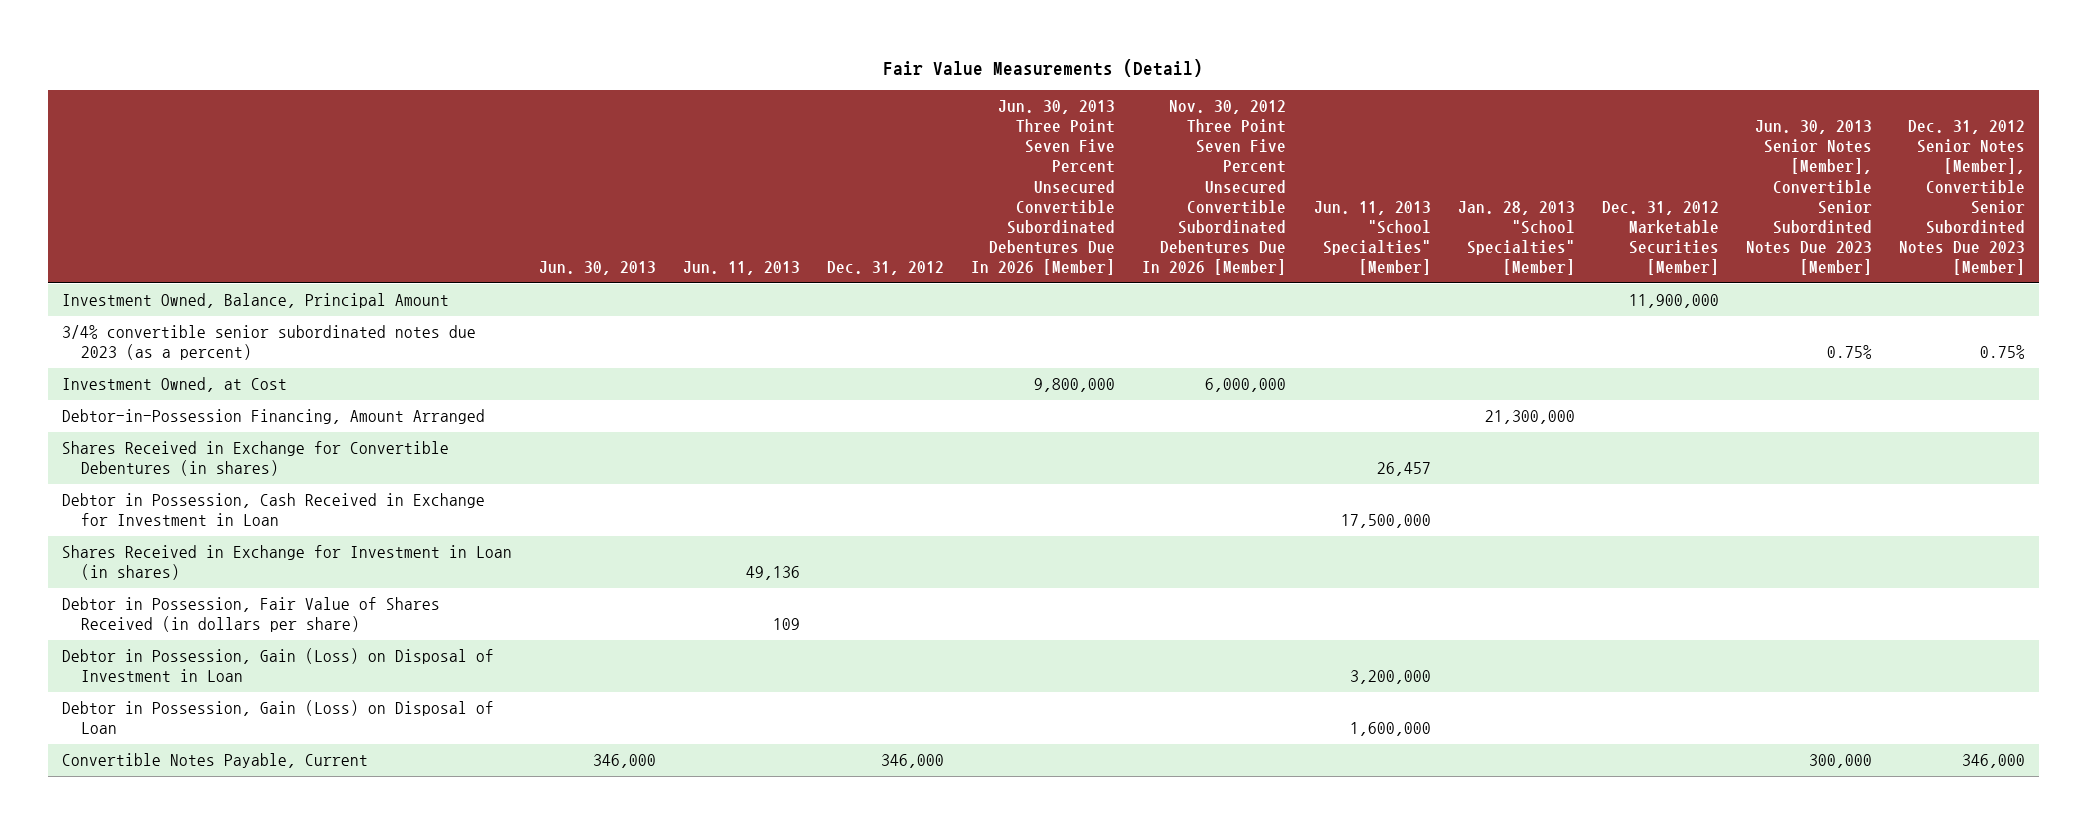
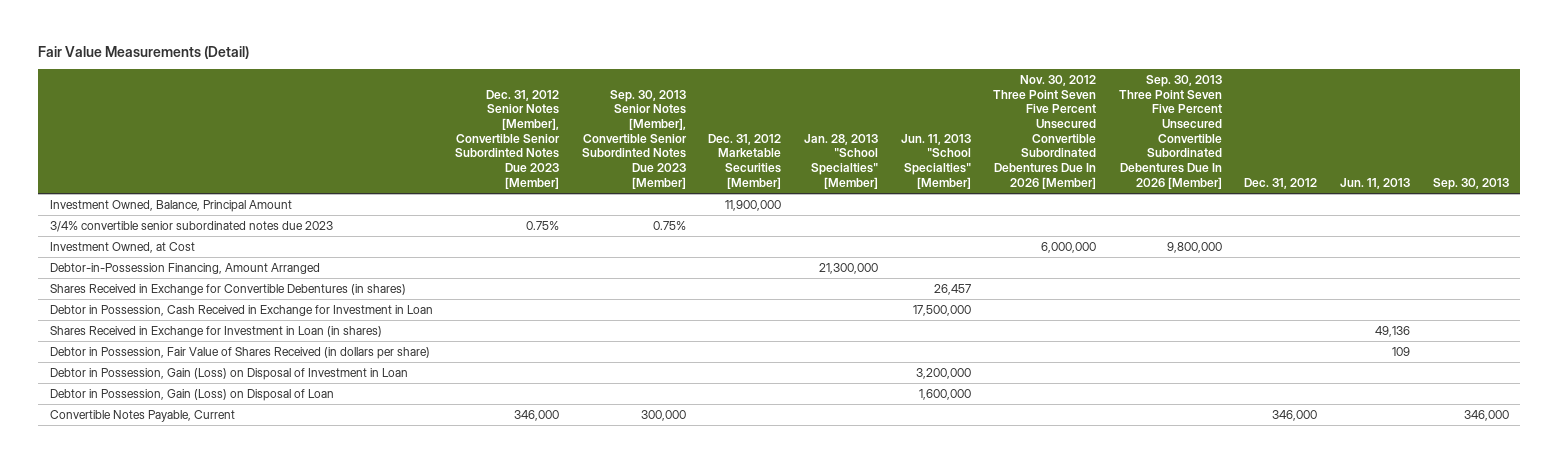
- | Jun. 30, 2013 | Jun. 11, 2013 | Dec. 31, 2012 | Jun. 30, 2013 Three Point Seven Five Percent Unsecured Convertible Subordinated Debentures Due In 2026 [Member] | Nov. 30, 2012 Three Point Seven Five Percent Unsecured Convertible Subordinated Debentures Due In 2026 [Member] | Jun. 11, 2013 "School Specialties" [Member] | Jan. 28, 2013 "School Specialties" [Member] | Dec. 31, 2012 Marketable Securities [Member] | Jun. 30, 2013 Senior Notes [Member], Convertible Senior Subordinted Notes Due 2023 [Member] | Dec. 31, 2012 Senior Notes [Member], Convertible Senior Subordinted Notes Due 2023 [Member]
+ | Dec. 31, 2012 Senior Notes [Member], Convertible Senior Subordinted Notes Due 2023 [Member] | Sep. 30, 2013 Senior Notes [Member], Convertible Senior Subordinted Notes Due 2023 [Member] | Dec. 31, 2012 Marketable Securities [Member] | Jan. 28, 2013 "School Specialties" [Member] | Jun. 11, 2013 "School Specialties" [Member] | Nov. 30, 2012 Three Point Seven Five Percent Unsecured Convertible Subordinated Debentures Due In 2026 [Member] | Sep. 30, 2013 Three Point Seven Five Percent Unsecured Convertible Subordinated Debentures Due In 2026 [Member] | Dec. 31, 2012 | Jun. 11, 2013 | Sep. 30, 2013
- 3/4% convertible senior subordinated notes due 2023 (as a percent) | | | | | | | | | 0.75% | 0.75%
+ 3/4% convertible senior subordinated notes due 2023 | 0.75% | 0.75% | | | | | | | |

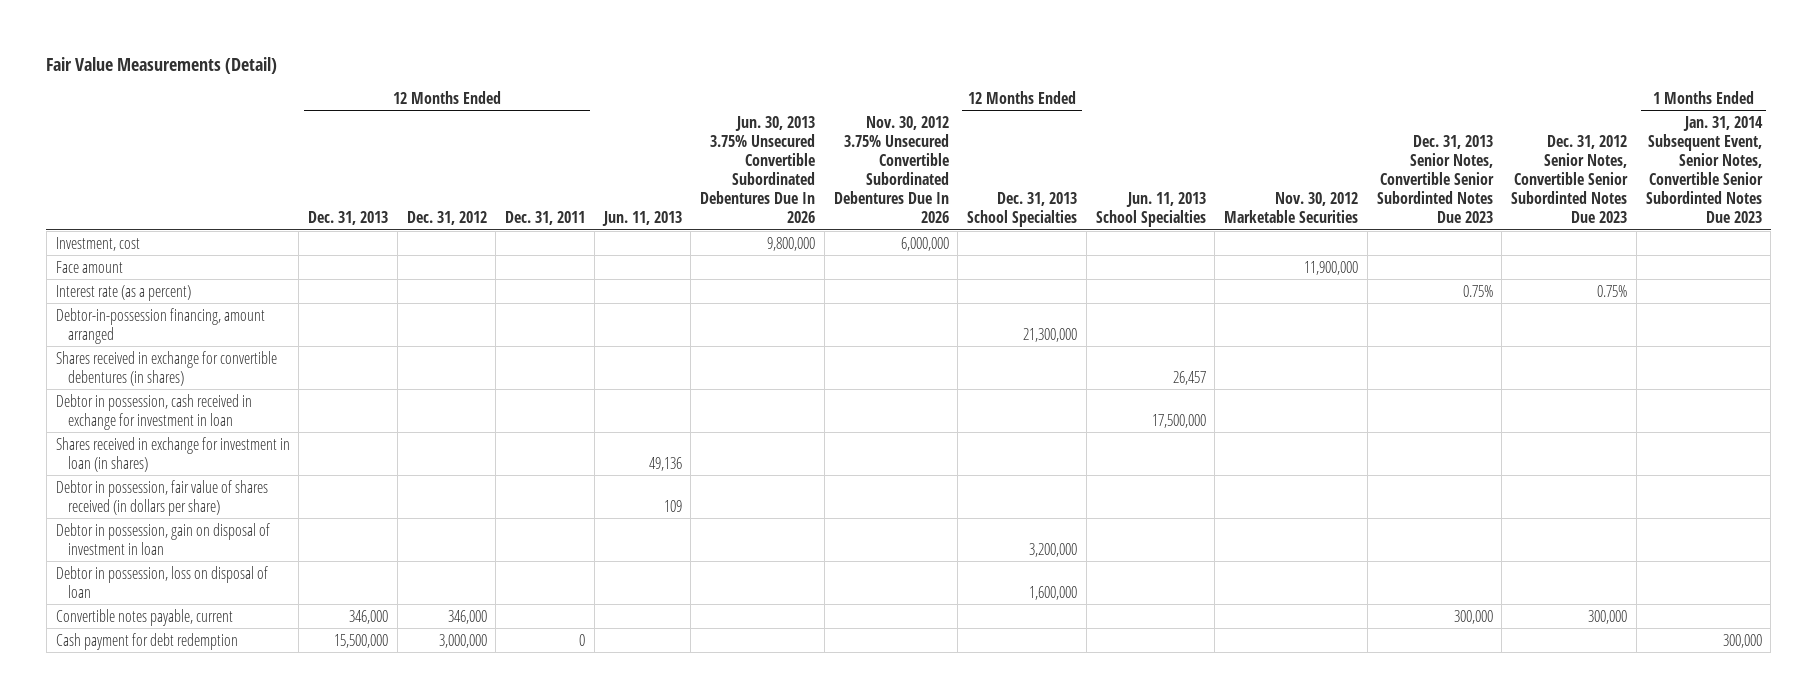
- | Dec. 31, 2012 Senior Notes [Member], Convertible Senior Subordinted Notes Due 2023 [Member] | Sep. 30, 2013 Senior Notes [Member], Convertible Senior Subordinted Notes Due 2023 [Member] | Dec. 31, 2012 Marketable Securities [Member] | Jan. 28, 2013 "School Specialties" [Member] | Jun. 11, 2013 "School Specialties" [Member] | Nov. 30, 2012 Three Point Seven Five Percent Unsecured Convertible Subordinated Debentures Due In 2026 [Member] | Sep. 30, 2013 Three Point Seven Five Percent Unsecured Convertible Subordinated Debentures Due In 2026 [Member] | Dec. 31, 2012 | Jun. 11, 2013 | Sep. 30, 2013
+ | 12 Months Ended Dec. 31, 2013 | 12 Months Ended Dec. 31, 2012 | 12 Months Ended Dec. 31, 2011 | Jun. 11, 2013 | Jun. 30, 2013 3.75% Unsecured Convertible Subordinated Debentures Due In 2026 | Nov. 30, 2012 3.75% Unsecured Convertible Subordinated Debentures Due In 2026 | 12 Months Ended Dec. 31, 2013 School Specialties | Jun. 11, 2013 School Specialties | Nov. 30, 2012 Marketable Securities | Dec. 31, 2013 Senior Notes, Convertible Senior Subordinted Notes Due 2023 | Dec. 31, 2012 Senior Notes, Convertible Senior Subordinted Notes Due 2023 | 1 Months Ended Jan. 31, 2014 Subsequent Event, Senior Notes, Convertible Senior Subordinted Notes Due 2023
- Investment Owned, Balance, Principal Amount | | | 11,900,000 | | | | | | |
- 3/4% convertible senior subordinated notes due 2023 | 0.75% | 0.75% | | | | | | | |
- Investment Owned, at Cost | | | | | | 6,000,000 | 9,800,000 | | |
- Debtor-in-Possession Financing, Amount Arranged | | | | 21,300,000 | | | | | |
- Shares Received in Exchange for Convertible Debentures (in shares) | | | | | 26,457 | | | | |
- Debtor in Possession, Cash Received in Exchange for Investment in Loan | | | | | 17,500,000 | | | | |
- Shares Received in Exchange for Investment in Loan (in shares) | | | | | | | | | 49,136 |
- Debtor in Possession, Fair Value of Shares Received (in dollars per share) | | | | | | | | | 109 |
- Debtor in Possession, Gain (Loss) on Disposal of Investment in Loan | | | | | 3,200,000 | | | | |
- Debtor in Possession, Gain (Loss) on Disposal of Loan | | | | | 1,600,000 | | | | |
- Convertible Notes Payable, Current | 346,000 | 300,000 | | | | | | 346,000 | | 346,000
+ Investment, cost | | | | | 9,800,000 | 6,000,000 | | | | | |
+ Face amount | | | | | | | | | 11,900,000 | | |
+ Interest rate (as a percent) | | | | | | | | | | 0.75% | 0.75% |
+ Debtor-in-possession financing, amount arranged | | | | | | | 21,300,000 | | | | |
+ Shares received in exchange for convertible debentures (in shares) | | | | | | | | 26,457 | | | |
+ Debtor in possession, cash received in exchange for investment in loan | | | | | | | | 17,500,000 | | | |
+ Shares received in exchange for investment in loan (in shares) | | | | 49,136 | | | | | | | |
+ Debtor in possession, fair value of shares received (in dollars per share) | | | | 109 | | | | | | | |
+ Debtor in possession, gain on disposal of investment in loan | | | | | | | 3,200,000 | | | | |
+ Debtor in possession, loss on disposal of loan | | | | | | | 1,600,000 | | | | |
+ Convertible notes payable, current | 346,000 | 346,000 | | | | | | | | 300,000 | 300,000 |
+ Cash payment for debt redemption | 15,500,000 | 3,000,000 | 0 | | | | | | | | | 300,000

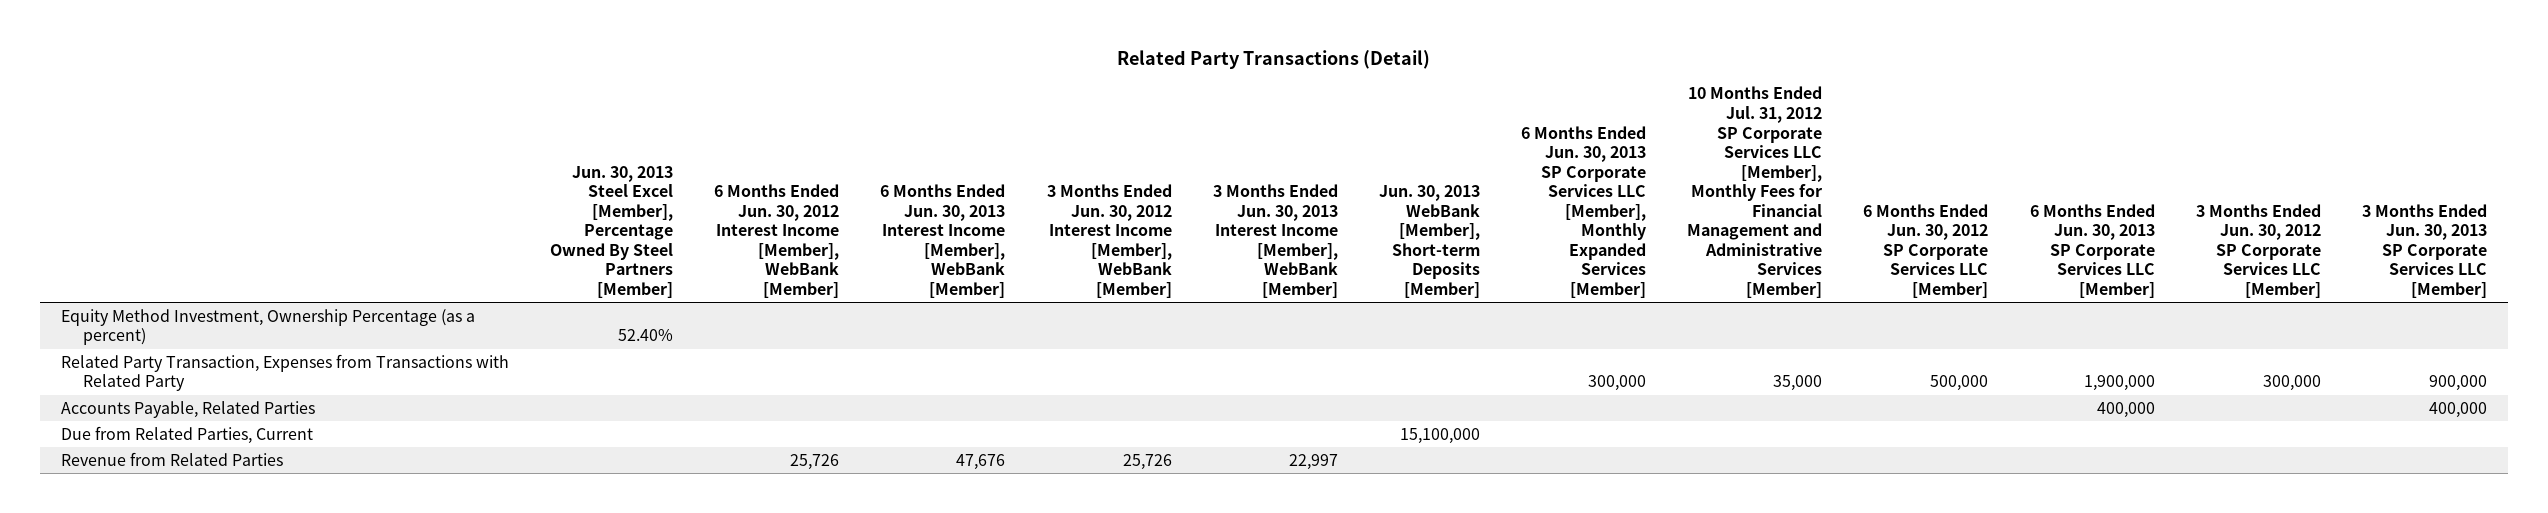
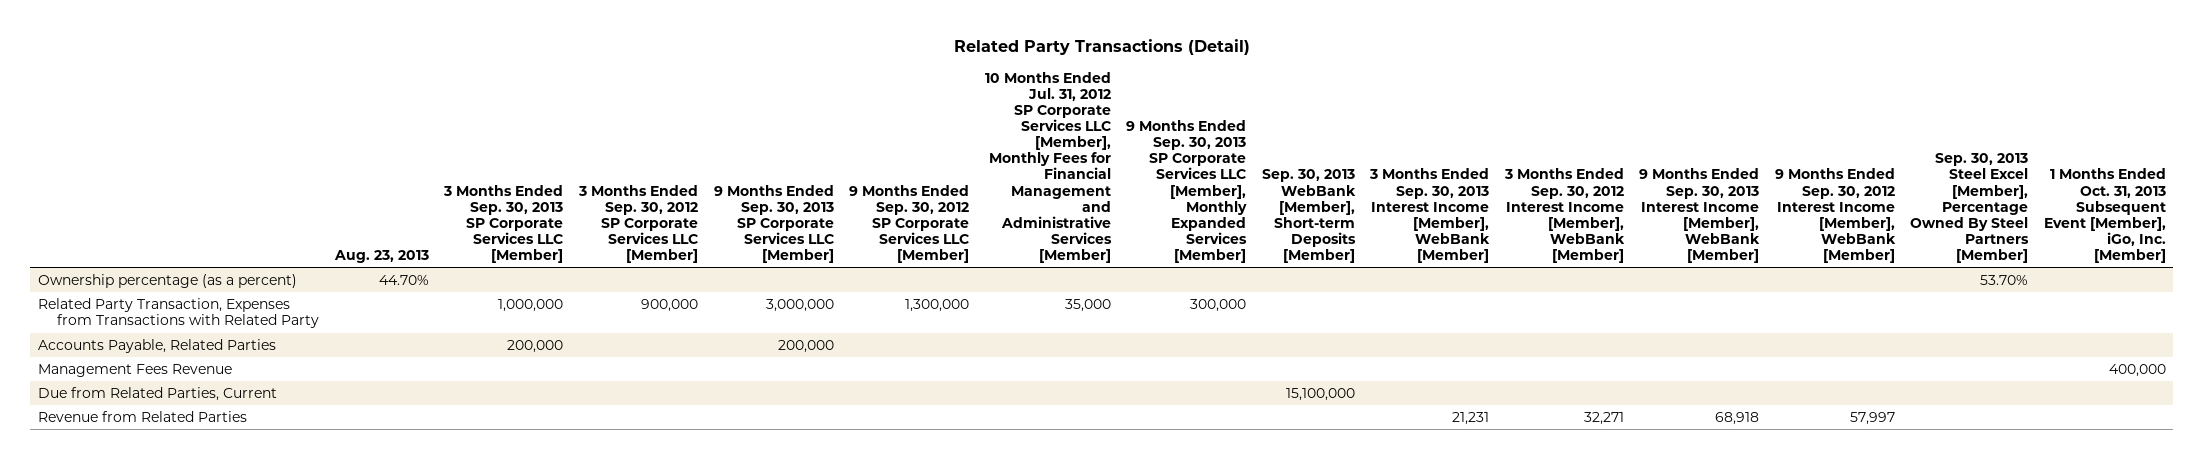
- | Jun. 30, 2013 Steel Excel [Member], Percentage Owned By Steel Partners [Member] | 6 Months Ended Jun. 30, 2012 Interest Income [Member], WebBank [Member] | 6 Months Ended Jun. 30, 2013 Interest Income [Member], WebBank [Member] | 3 Months Ended Jun. 30, 2012 Interest Income [Member], WebBank [Member] | 3 Months Ended Jun. 30, 2013 Interest Income [Member], WebBank [Member] | Jun. 30, 2013 WebBank [Member], Short-term Deposits [Member] | 6 Months Ended Jun. 30, 2013 SP Corporate Services LLC [Member], Monthly Expanded Services [Member] | 10 Months Ended Jul. 31, 2012 SP Corporate Services LLC [Member], Monthly Fees for Financial Management and Administrative Services [Member] | 6 Months Ended Jun. 30, 2012 SP Corporate Services LLC [Member] | 6 Months Ended Jun. 30, 2013 SP Corporate Services LLC [Member] | 3 Months Ended Jun. 30, 2012 SP Corporate Services LLC [Member] | 3 Months Ended Jun. 30, 2013 SP Corporate Services LLC [Member]
+ | Aug. 23, 2013 | 3 Months Ended Sep. 30, 2013 SP Corporate Services LLC [Member] | 3 Months Ended Sep. 30, 2012 SP Corporate Services LLC [Member] | 9 Months Ended Sep. 30, 2013 SP Corporate Services LLC [Member] | 9 Months Ended Sep. 30, 2012 SP Corporate Services LLC [Member] | 10 Months Ended Jul. 31, 2012 SP Corporate Services LLC [Member], Monthly Fees for Financial Management and Administrative Services [Member] | 9 Months Ended Sep. 30, 2013 SP Corporate Services LLC [Member], Monthly Expanded Services [Member] | Sep. 30, 2013 WebBank [Member], Short-term Deposits [Member] | 3 Months Ended Sep. 30, 2013 Interest Income [Member], WebBank [Member] | 3 Months Ended Sep. 30, 2012 Interest Income [Member], WebBank [Member] | 9 Months Ended Sep. 30, 2013 Interest Income [Member], WebBank [Member] | 9 Months Ended Sep. 30, 2012 Interest Income [Member], WebBank [Member] | Sep. 30, 2013 Steel Excel [Member], Percentage Owned By Steel Partners [Member] | 1 Months Ended Oct. 31, 2013 Subsequent Event [Member], iGo, Inc. [Member]
- Equity Method Investment, Ownership Percentage (as a percent) | 52.40% | | | | | | | | | | |
+ Ownership percentage (as a percent) | 44.70% | | | | | | | | | | | | 53.70% |
+ Management Fees Revenue | | | | | | | | | | | | | | 400,000

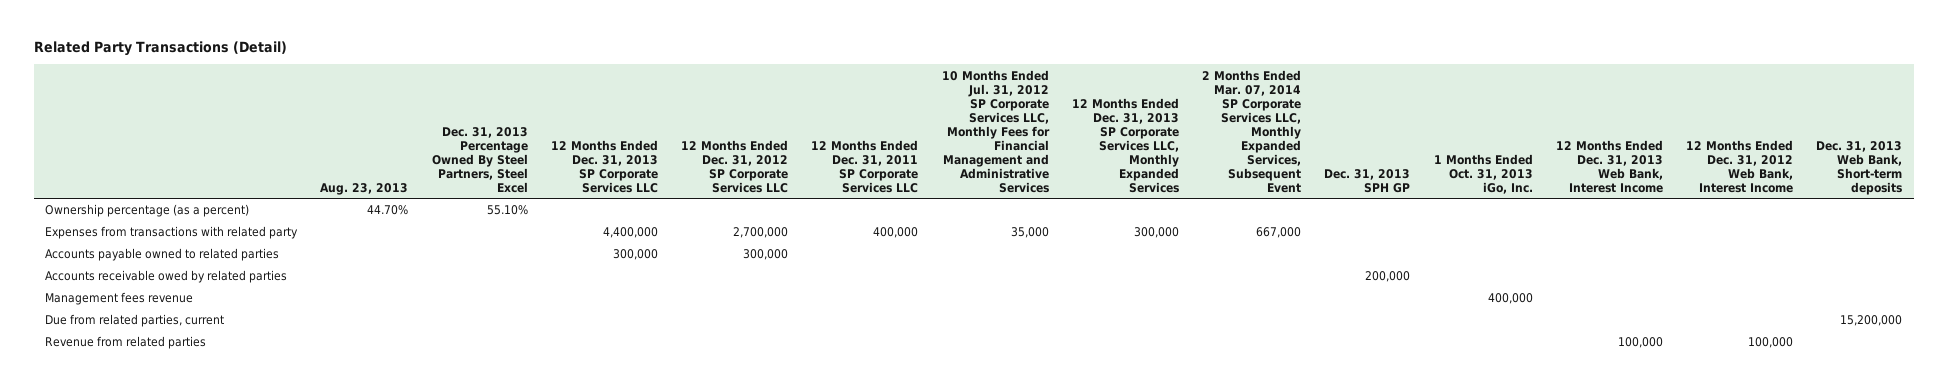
- | Aug. 23, 2013 | 3 Months Ended Sep. 30, 2013 SP Corporate Services LLC [Member] | 3 Months Ended Sep. 30, 2012 SP Corporate Services LLC [Member] | 9 Months Ended Sep. 30, 2013 SP Corporate Services LLC [Member] | 9 Months Ended Sep. 30, 2012 SP Corporate Services LLC [Member] | 10 Months Ended Jul. 31, 2012 SP Corporate Services LLC [Member], Monthly Fees for Financial Management and Administrative Services [Member] | 9 Months Ended Sep. 30, 2013 SP Corporate Services LLC [Member], Monthly Expanded Services [Member] | Sep. 30, 2013 WebBank [Member], Short-term Deposits [Member] | 3 Months Ended Sep. 30, 2013 Interest Income [Member], WebBank [Member] | 3 Months Ended Sep. 30, 2012 Interest Income [Member], WebBank [Member] | 9 Months Ended Sep. 30, 2013 Interest Income [Member], WebBank [Member] | 9 Months Ended Sep. 30, 2012 Interest Income [Member], WebBank [Member] | Sep. 30, 2013 Steel Excel [Member], Percentage Owned By Steel Partners [Member] | 1 Months Ended Oct. 31, 2013 Subsequent Event [Member], iGo, Inc. [Member]
+ | Aug. 23, 2013 | Dec. 31, 2013 Percentage Owned By Steel Partners, Steel Excel | 12 Months Ended Dec. 31, 2013 SP Corporate Services LLC | 12 Months Ended Dec. 31, 2012 SP Corporate Services LLC | 12 Months Ended Dec. 31, 2011 SP Corporate Services LLC | 10 Months Ended Jul. 31, 2012 SP Corporate Services LLC, Monthly Fees for Financial Management and Administrative Services | 12 Months Ended Dec. 31, 2013 SP Corporate Services LLC, Monthly Expanded Services | 2 Months Ended Mar. 07, 2014 SP Corporate Services LLC, Monthly Expanded Services, Subsequent Event | Dec. 31, 2013 SPH GP | 1 Months Ended Oct. 31, 2013 iGo, Inc. | 12 Months Ended Dec. 31, 2013 Web Bank, Interest Income | 12 Months Ended Dec. 31, 2012 Web Bank, Interest Income | Dec. 31, 2013 Web Bank, Short-term deposits
- Related Party Transaction, Expenses from Transactions with Related Party | | 1,000,000 | 900,000 | 3,000,000 | 1,300,000 | 35,000 | 300,000 | | | | | | |
- Accounts Payable, Related Parties | | 200,000 | | 200,000 | | | | | | | | | |
- Management Fees Revenue | | | | | | | | | | | | | | 400,000
- Due from Related Parties, Current | | | | | | | | 15,100,000 | | | | | |
- Revenue from Related Parties | | | | | | | | | 21,231 | 32,271 | 68,918 | 57,997 | |
+ Expenses from transactions with related party | | | 4,400,000 | 2,700,000 | 400,000 | 35,000 | 300,000 | 667,000 | | | | |
+ Accounts payable owned to related parties | | | 300,000 | 300,000 | | | | | | | | |
+ Accounts receivable owed by related parties | | | | | | | | | 200,000 | | | |
+ Management fees revenue | | | | | | | | | | 400,000 | | |
+ Due from related parties, current | | | | | | | | | | | | | 15,200,000
+ Revenue from related parties | | | | | | | | | | | 100,000 | 100,000 |

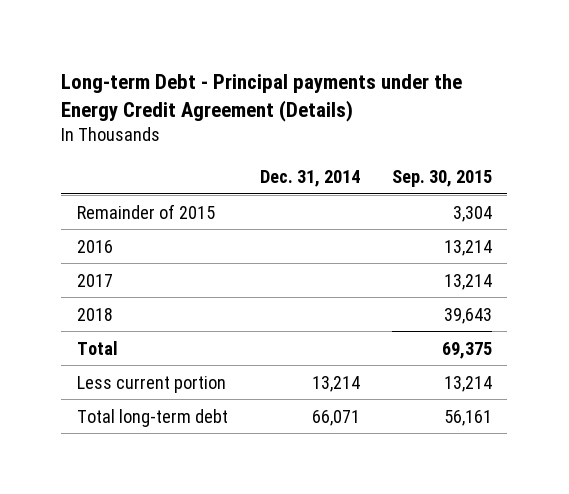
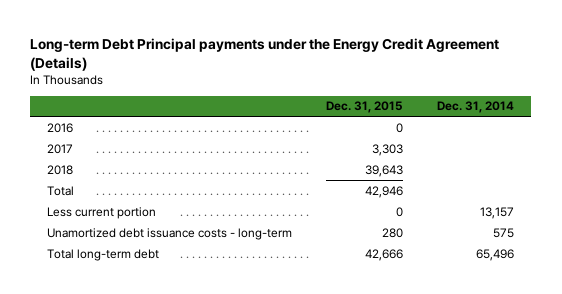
- Long-term Debt - Principal payments under the Energy Credit Agreement (Details)
+ Long-term Debt Principal payments under the Energy Credit Agreement (Details)
- | Dec. 31, 2014 | Sep. 30, 2015
+ | Dec. 31, 2015 | Dec. 31, 2014
- Remainder of 2015 | | 3,304
- Less current portion | 13,214 | 13,214
- Total long-term debt | 66,071 | 56,161
+ Less current portion | 0 | 13,157
+ Unamortized debt issuance costs - long-term | 280 | 575
+ Total long-term debt | 42,666 | 65,496

